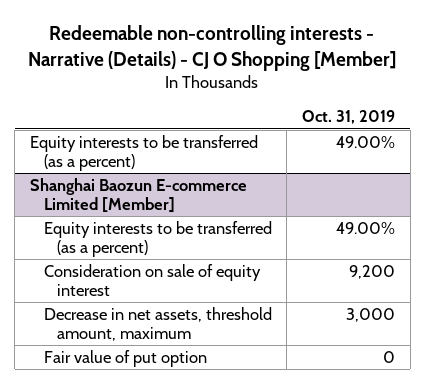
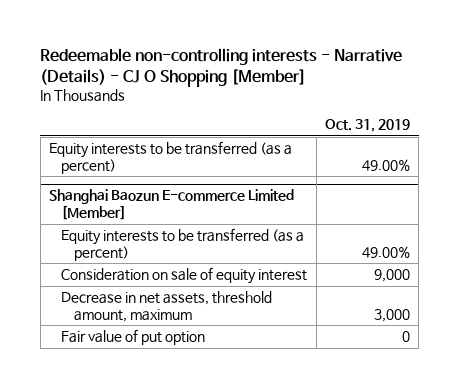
@ Shanghai Baozun E-commerce Limited [Member]
- Consideration on sale of equity interest | 9,200
+ Consideration on sale of equity interest | 9,000

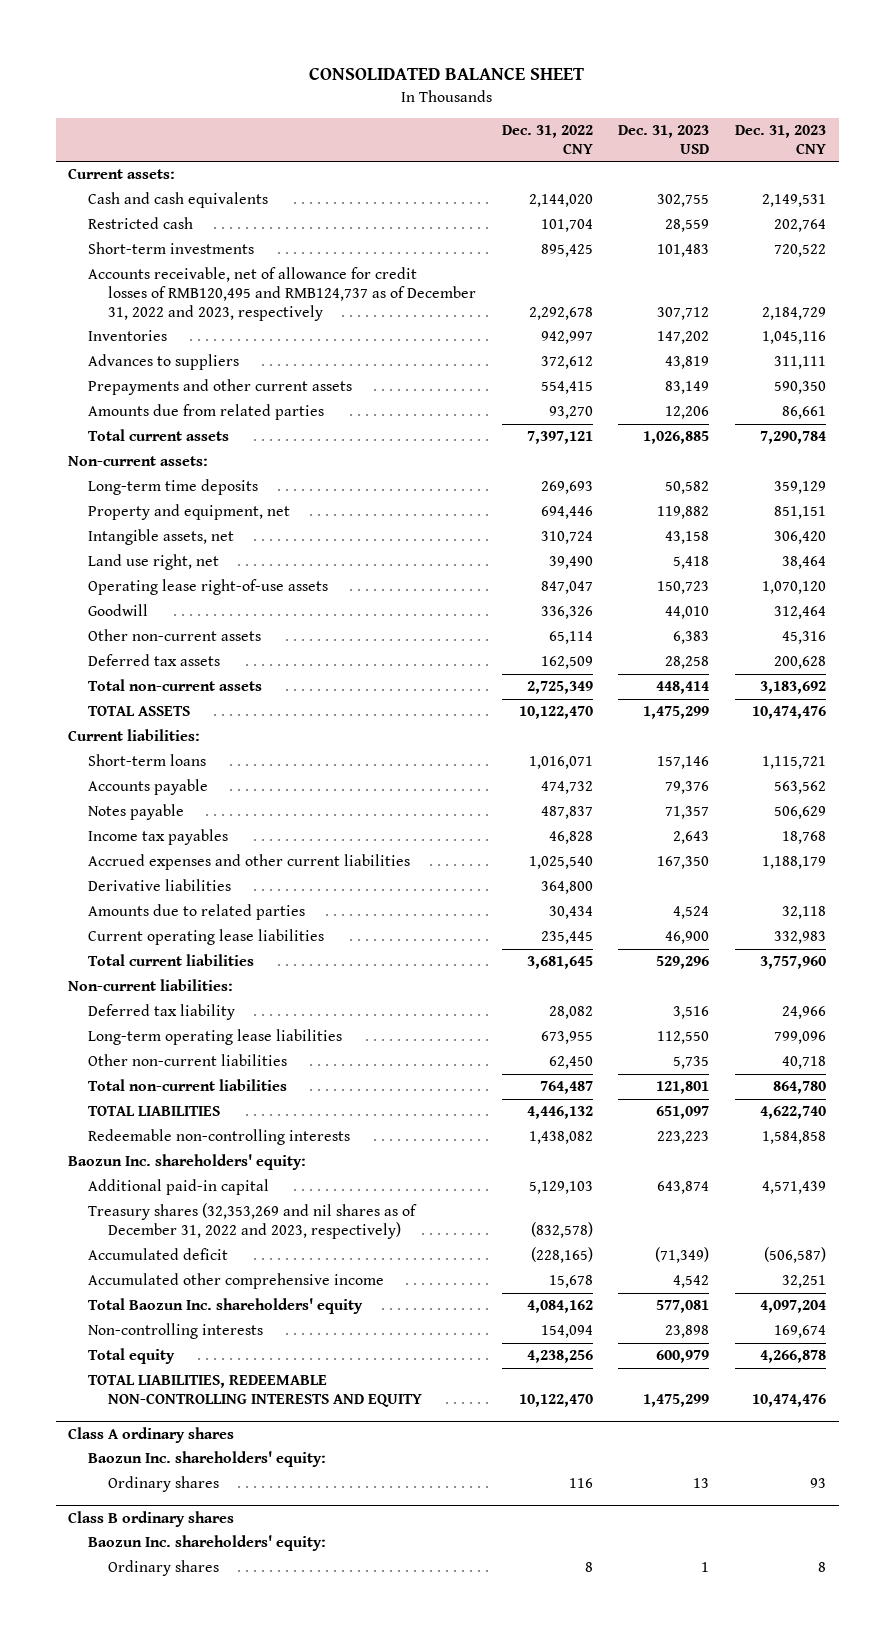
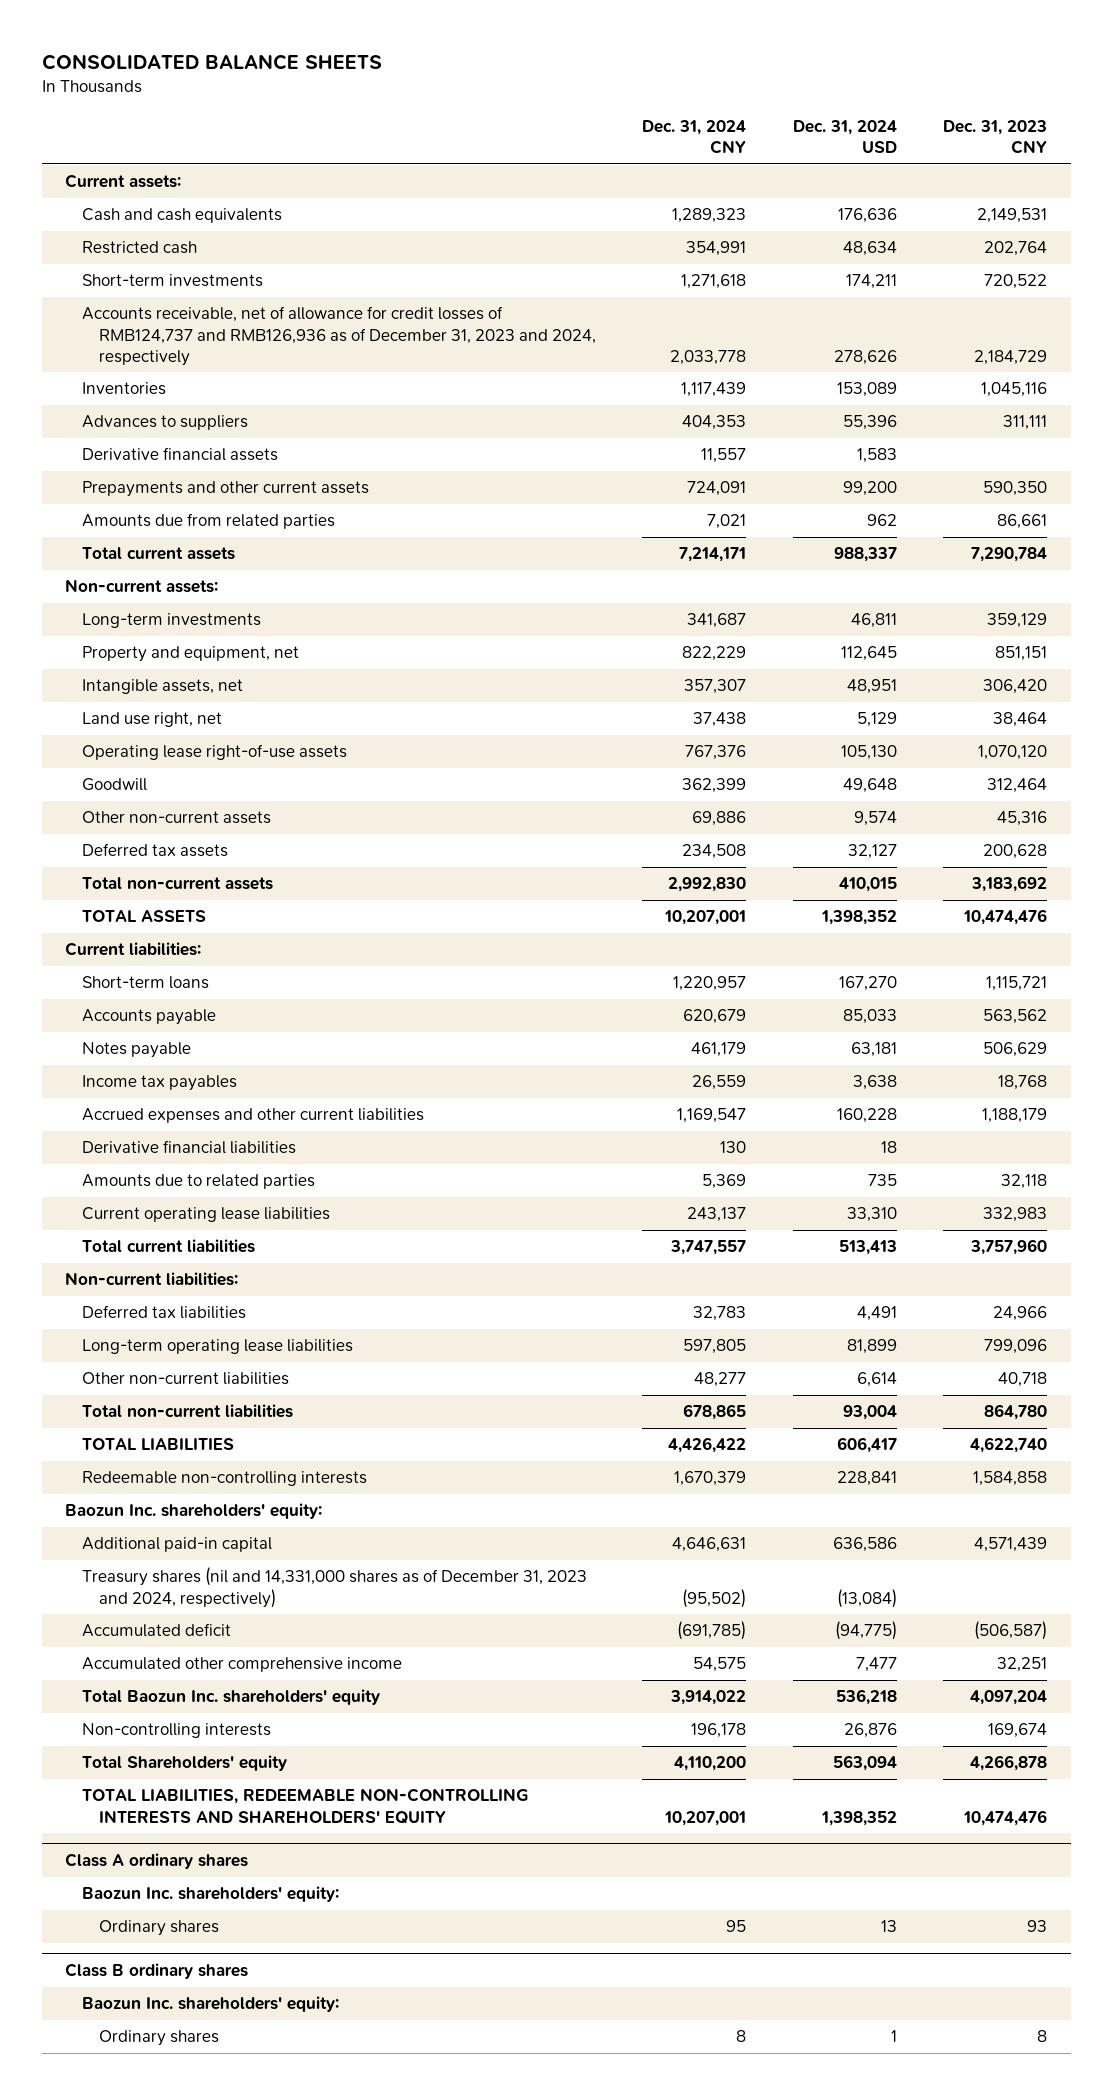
- CONSOLIDATED BALANCE SHEET
+ CONSOLIDATED BALANCE SHEETS
- | Dec. 31, 2022 CNY | Dec. 31, 2023 USD | Dec. 31, 2023 CNY
+ | Dec. 31, 2024 CNY | Dec. 31, 2024 USD | Dec. 31, 2023 CNY
- Accounts receivable, net of allowance for credit losses of RMB120,495 and RMB124,737 as of December 31, 2022 and 2023, respectively | 2,292,678 | 307,712 | 2,184,729
+ Accounts receivable, net of allowance for credit losses of RMB124,737 and RMB126,936 as of December 31, 2023 and 2024, respectively | 2,033,778 | 278,626 | 2,184,729
+ Derivative financial assets | 11,557 | 1,583 |
- Long-term time deposits | 269,693 | 50,582 | 359,129
+ Long-term investments | 341,687 | 46,811 | 359,129
- Derivative liabilities | 364,800 | |
+ Derivative financial liabilities | 130 | 18 |
- Deferred tax liability | 28,082 | 3,516 | 24,966
+ Deferred tax liabilities | 32,783 | 4,491 | 24,966
- Treasury shares (32,353,269 and nil shares as of December 31, 2022 and 2023, respectively) | (832,578) | |
+ Treasury shares (nil and 14,331,000 shares as of December 31, 2023 and 2024, respectively) | (95,502) | (13,084) |
- Total equity | 4,238,256 | 600,979 | 4,266,878
- TOTAL LIABILITIES, REDEEMABLE NON-CONTROLLING INTERESTS AND EQUITY | 10,122,470 | 1,475,299 | 10,474,476
+ Total Shareholders' equity | 4,110,200 | 563,094 | 4,266,878
+ TOTAL LIABILITIES, REDEEMABLE NON-CONTROLLING INTERESTS AND SHAREHOLDERS' EQUITY | 10,207,001 | 1,398,352 | 10,474,476

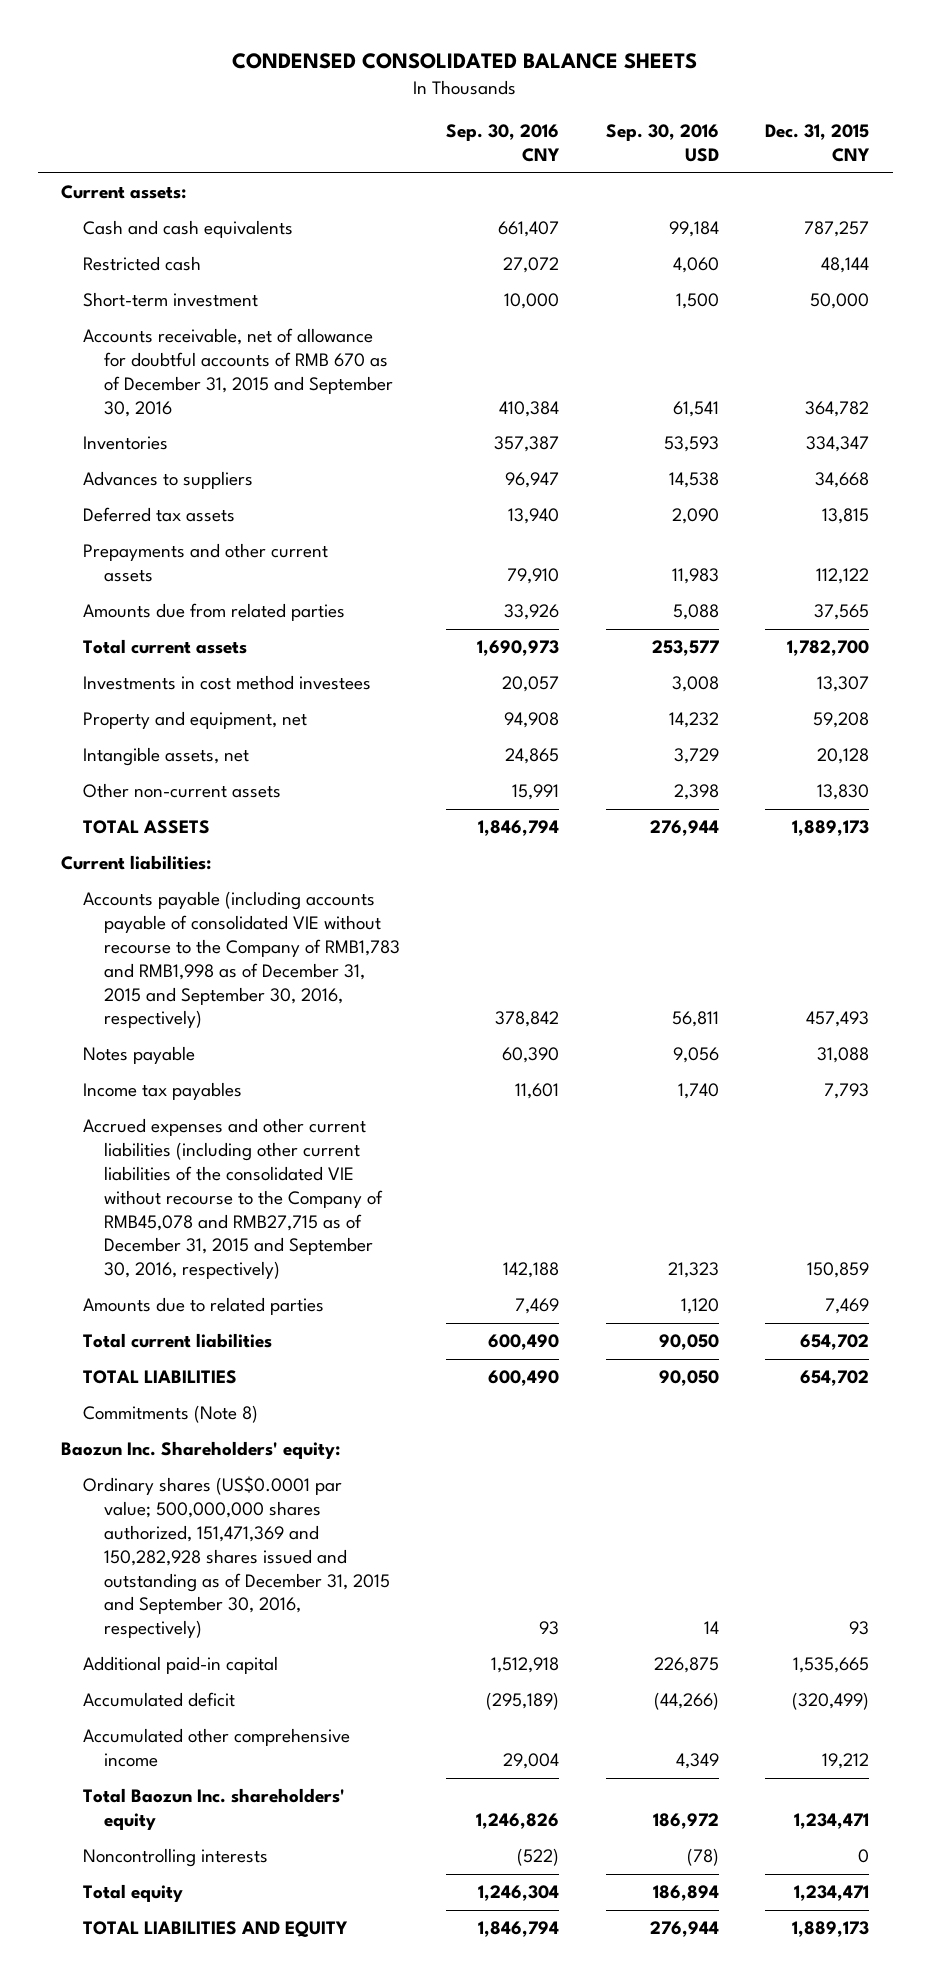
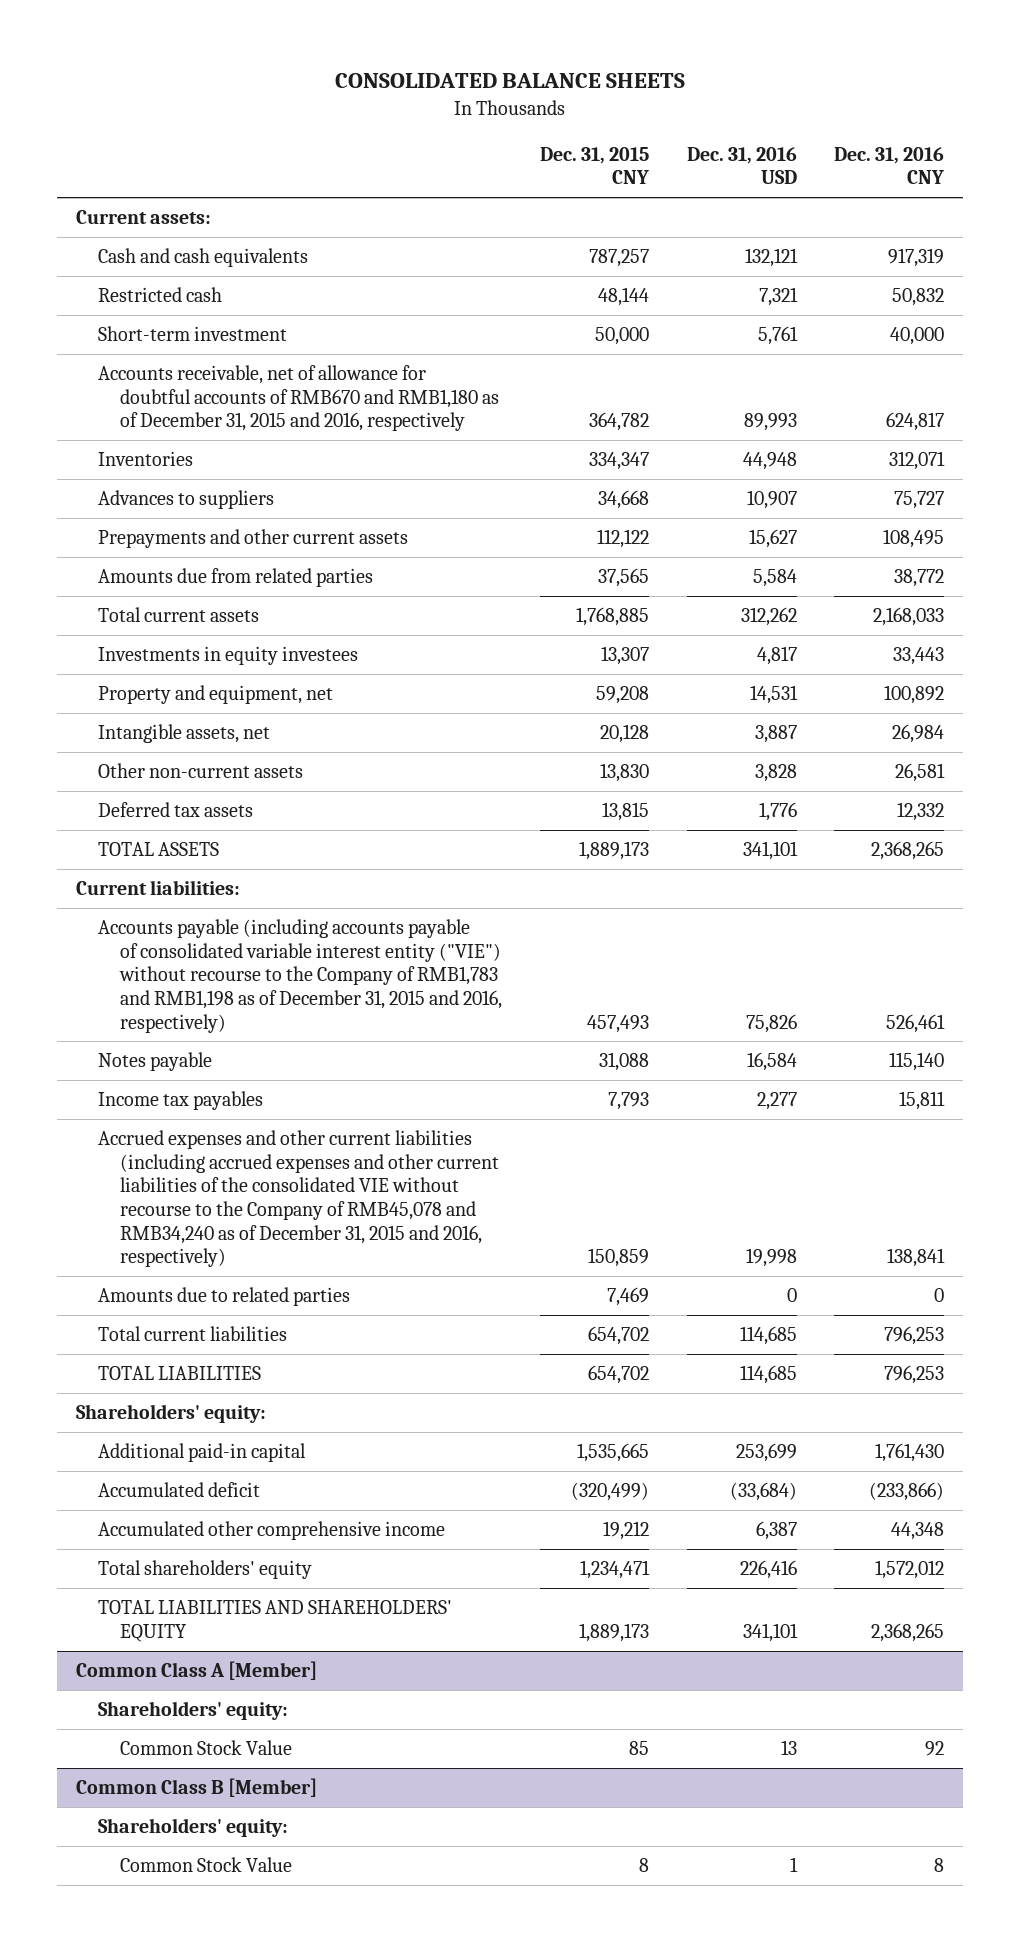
- CONDENSED CONSOLIDATED BALANCE SHEETS
+ CONSOLIDATED BALANCE SHEETS
- | Sep. 30, 2016 CNY | Sep. 30, 2016 USD | Dec. 31, 2015 CNY
+ | Dec. 31, 2015 CNY | Dec. 31, 2016 USD | Dec. 31, 2016 CNY
- Accounts receivable, net of allowance for doubtful accounts of RMB 670 as of December 31, 2015 and September 30, 2016 | 410,384 | 61,541 | 364,782
+ Accounts receivable, net of allowance for doubtful accounts of RMB670 and RMB1,180 as of December 31, 2015 and 2016, respectively | 364,782 | 89,993 | 624,817
- Total current assets | 1,690,973 | 253,577 | 1,782,700
- Investments in cost method investees | 20,057 | 3,008 | 13,307
+ Total current assets | 1,768,885 | 312,262 | 2,168,033
+ Investments in equity investees | 13,307 | 4,817 | 33,443
moved down: Deferred tax assets | 13,815 | 1,776 | 12,332
- Accounts payable (including accounts payable of consolidated VIE without recourse to the Company of RMB1,783 and RMB1,998 as of December 31, 2015 and September 30, 2016, respectively) | 378,842 | 56,811 | 457,493
+ Accounts payable (including accounts payable of consolidated variable interest entity ("VIE") without recourse to the Company of RMB1,783 and RMB1,198 as of December 31, 2015 and 2016, respectively) | 457,493 | 75,826 | 526,461
- Accrued expenses and other current liabilities (including other current liabilities of the consolidated VIE without recourse to the Company of RMB45,078 and RMB27,715 as of December 31, 2015 and September 30, 2016, respectively) | 142,188 | 21,323 | 150,859
+ Accrued expenses and other current liabilities (including accrued expenses and other current liabilities of the consolidated VIE without recourse to the Company of RMB45,078 and RMB34,240 as of December 31, 2015 and 2016, respectively) | 150,859 | 19,998 | 138,841
- Commitments (Note 8)
- Baozun Inc. Shareholders' equity:
- Ordinary shares (US$0.0001 par value; 500,000,000 shares authorized, 151,471,369 and 150,282,928 shares issued and outstanding as of December 31, 2015 and September 30, 2016, respectively) | 93 | 14 | 93
+ Shareholders' equity:
- Total Baozun Inc. shareholders' equity | 1,246,826 | 186,972 | 1,234,471
- Noncontrolling interests | (522) | (78) | 0
- Total equity | 1,246,304 | 186,894 | 1,234,471
- TOTAL LIABILITIES AND EQUITY | 1,846,794 | 276,944 | 1,889,173
+ Total shareholders' equity | 1,234,471 | 226,416 | 1,572,012
+ TOTAL LIABILITIES AND SHAREHOLDERS' EQUITY | 1,889,173 | 341,101 | 2,368,265
+ Common Class A [Member]
+ Shareholders' equity:
+ Common Stock Value | 85 | 13 | 92
+ Common Class B [Member]
+ Shareholders' equity:
+ Common Stock Value | 8 | 1 | 8

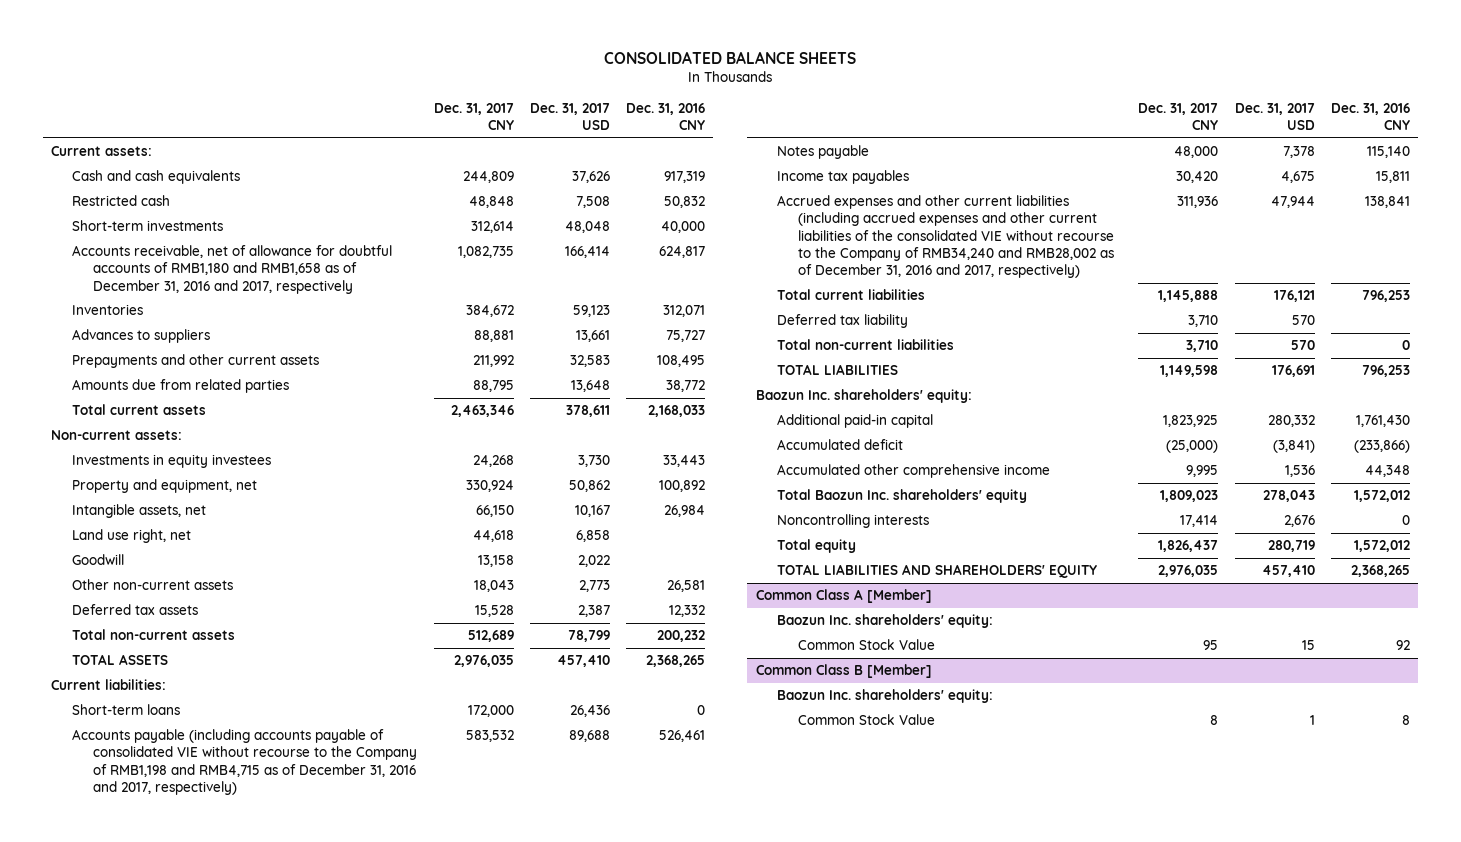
- | Dec. 31, 2015 CNY | Dec. 31, 2016 USD | Dec. 31, 2016 CNY
+ | Dec. 31, 2017 CNY | Dec. 31, 2017 USD | Dec. 31, 2016 CNY
- Short-term investment | 50,000 | 5,761 | 40,000
- Accounts receivable, net of allowance for doubtful accounts of RMB670 and RMB1,180 as of December 31, 2015 and 2016, respectively | 364,782 | 89,993 | 624,817
+ Short-term investments | 312,614 | 48,048 | 40,000
+ Accounts receivable, net of allowance for doubtful accounts of RMB1,180 and RMB1,658 as of December 31, 2016 and 2017, respectively | 1,082,735 | 166,414 | 624,817
+ Non-current assets:
+ Land use right, net | 44,618 | 6,858 |
+ Goodwill | 13,158 | 2,022 |
+ Total non-current assets | 512,689 | 78,799 | 200,232
- Accounts payable (including accounts payable of consolidated variable interest entity ("VIE") without recourse to the Company of RMB1,783 and RMB1,198 as of December 31, 2015 and 2016, respectively) | 457,493 | 75,826 | 526,461
+ Short-term loans | 172,000 | 26,436 | 0
+ Accounts payable (including accounts payable of consolidated VIE without recourse to the Company of RMB1,198 and RMB4,715 as of December 31, 2016 and 2017, respectively) | 583,532 | 89,688 | 526,461
- Accrued expenses and other current liabilities (including accrued expenses and other current liabilities of the consolidated VIE without recourse to the Company of RMB45,078 and RMB34,240 as of December 31, 2015 and 2016, respectively) | 150,859 | 19,998 | 138,841
- Amounts due to related parties | 7,469 | 0 | 0
+ Accrued expenses and other current liabilities (including accrued expenses and other current liabilities of the consolidated VIE without recourse to the Company of RMB34,240 and RMB28,002 as of December 31, 2016 and 2017, respectively) | 311,936 | 47,944 | 138,841
+ Deferred tax liability | 3,710 | 570 |
+ Total non-current liabilities | 3,710 | 570 | 0
- Shareholders' equity:
+ Baozun Inc. shareholders' equity:
- Total shareholders' equity | 1,234,471 | 226,416 | 1,572,012
+ Total Baozun Inc. shareholders' equity | 1,809,023 | 278,043 | 1,572,012
+ Noncontrolling interests | 17,414 | 2,676 | 0
+ Total equity | 1,826,437 | 280,719 | 1,572,012
@ Common Class A [Member]
- Shareholders' equity:
+ Baozun Inc. shareholders' equity:
@ Common Class B [Member]
- Shareholders' equity:
+ Baozun Inc. shareholders' equity:

